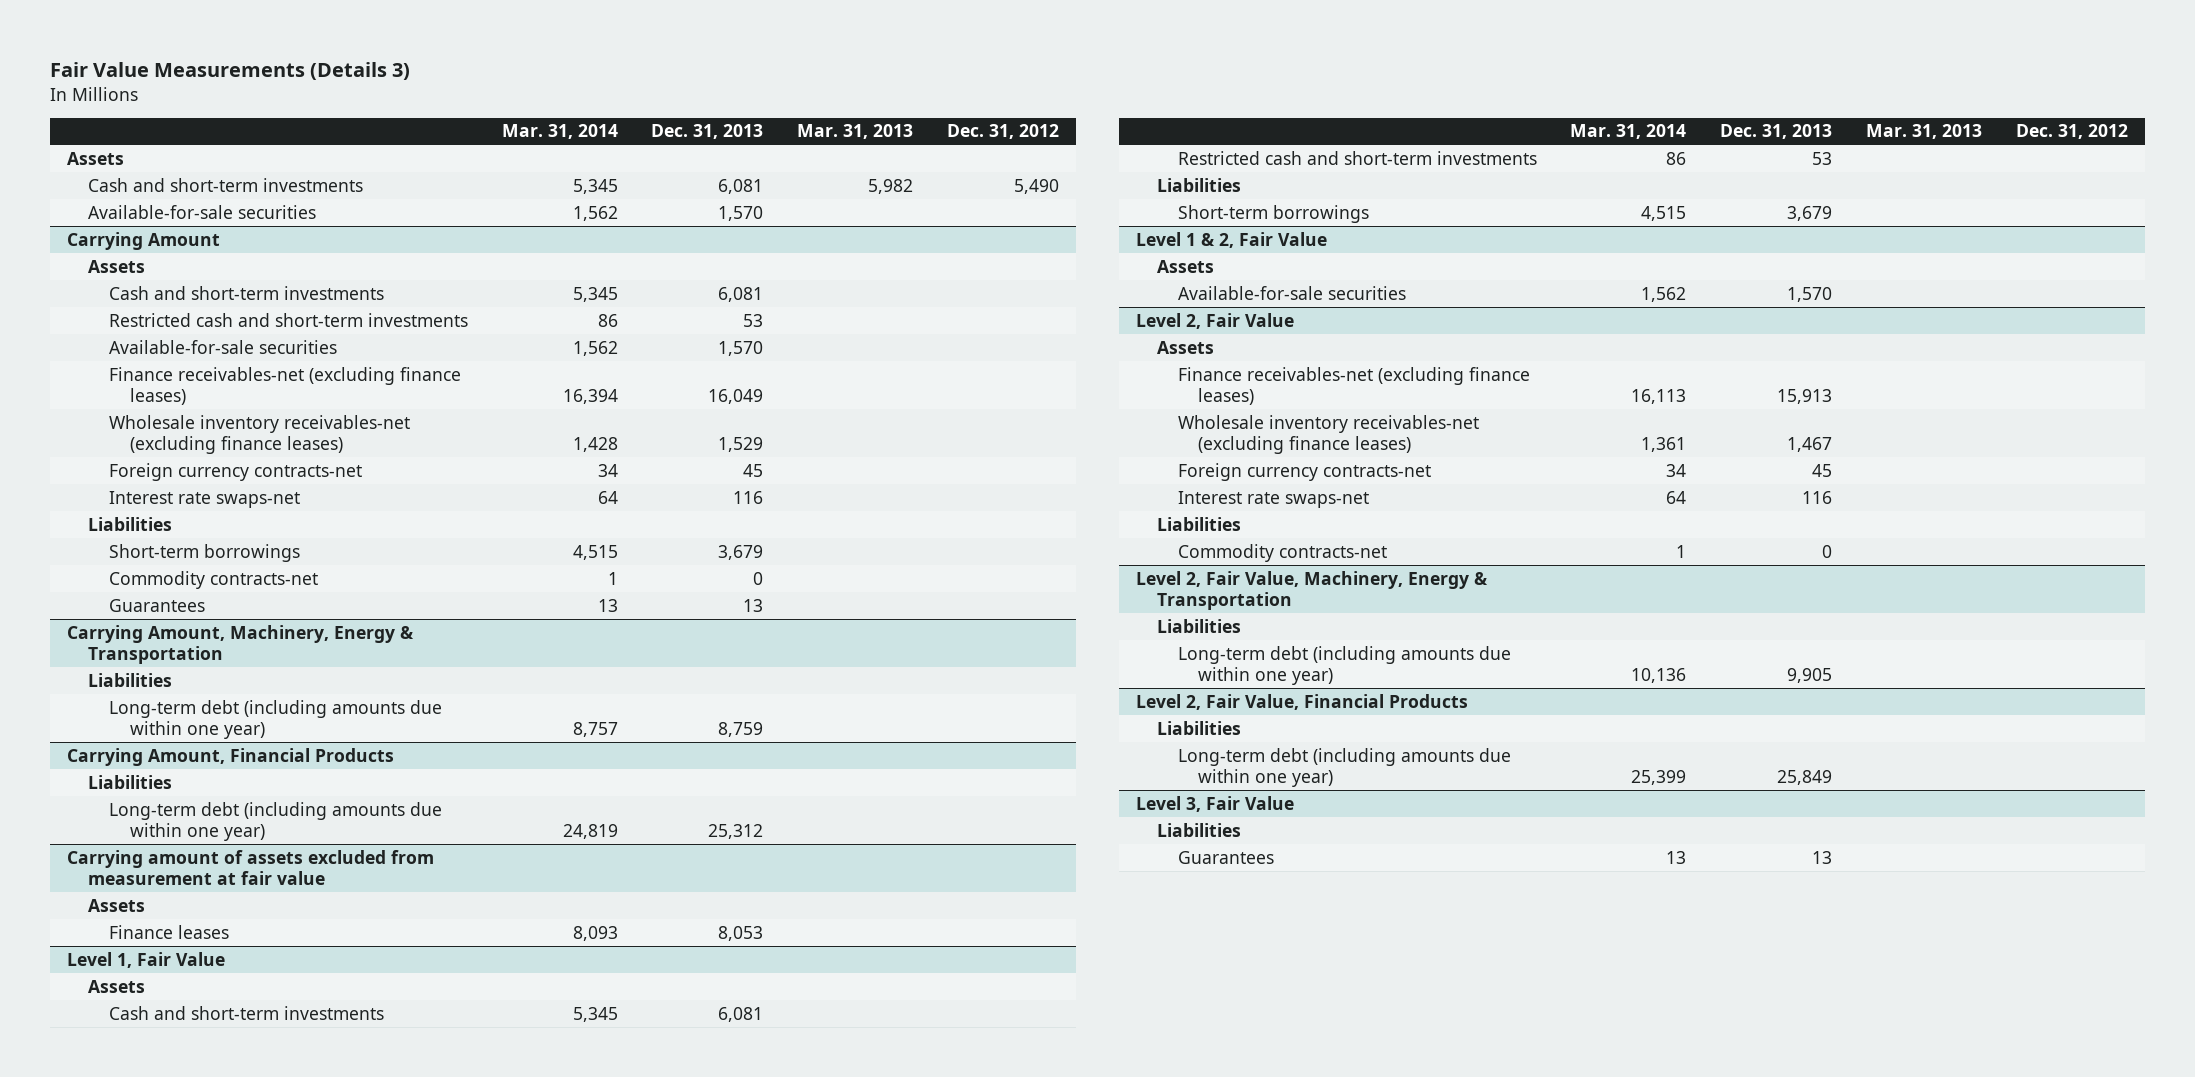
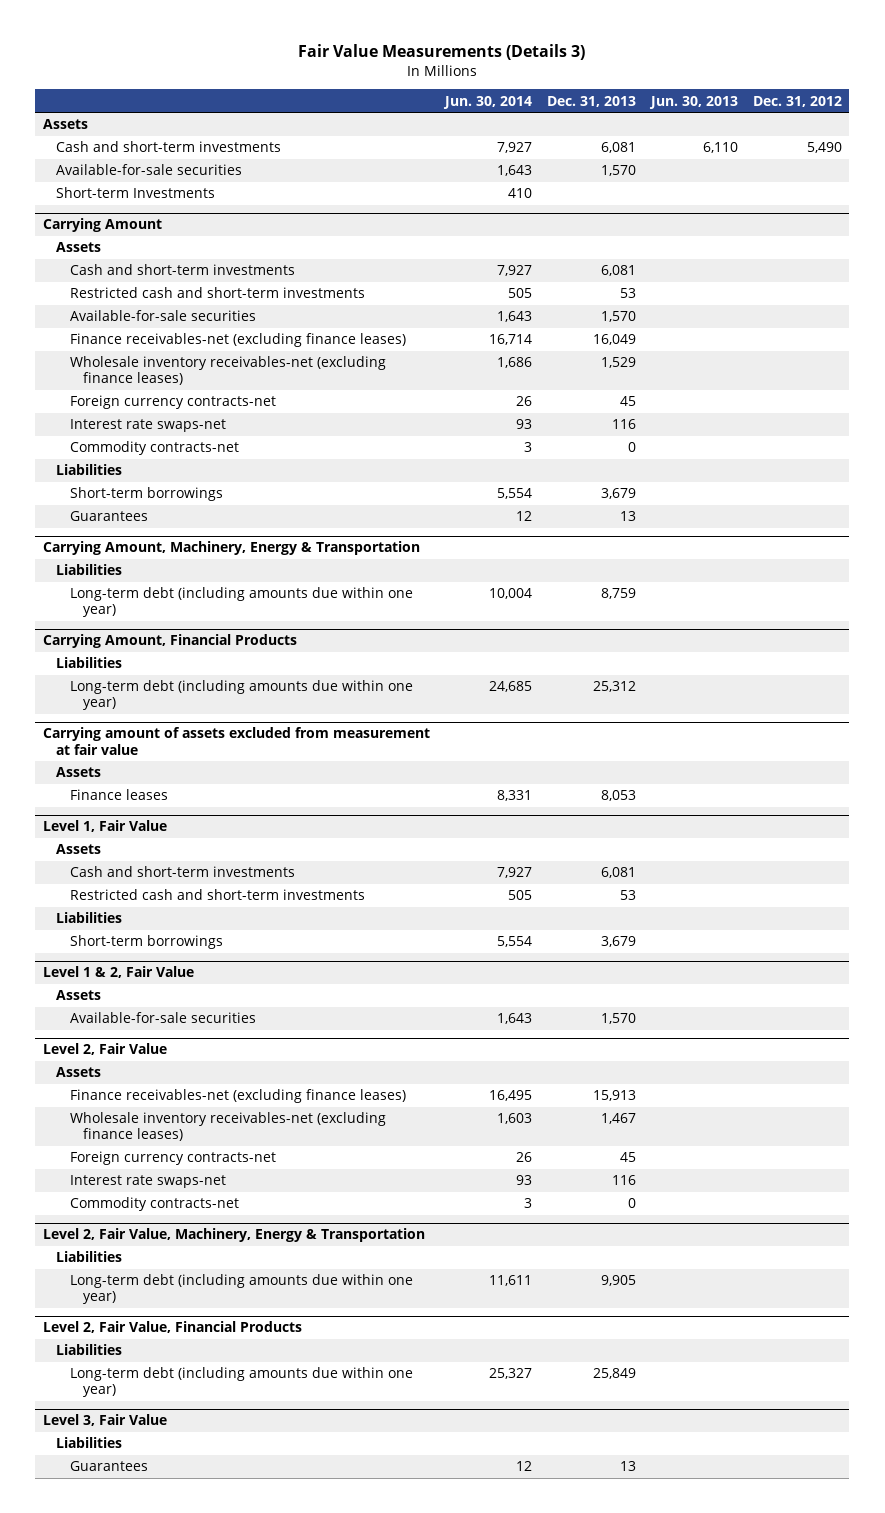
- | Mar. 31, 2014 | Dec. 31, 2013 | Mar. 31, 2013 | Dec. 31, 2012
+ | Jun. 30, 2014 | Dec. 31, 2013 | Jun. 30, 2013 | Dec. 31, 2012
+ Short-term Investments | 410 | | |
@ Carrying Amount
moved up: Commodity contracts-net | 3 | 0 | |
@ Level 2, Fair Value
- Liabilities

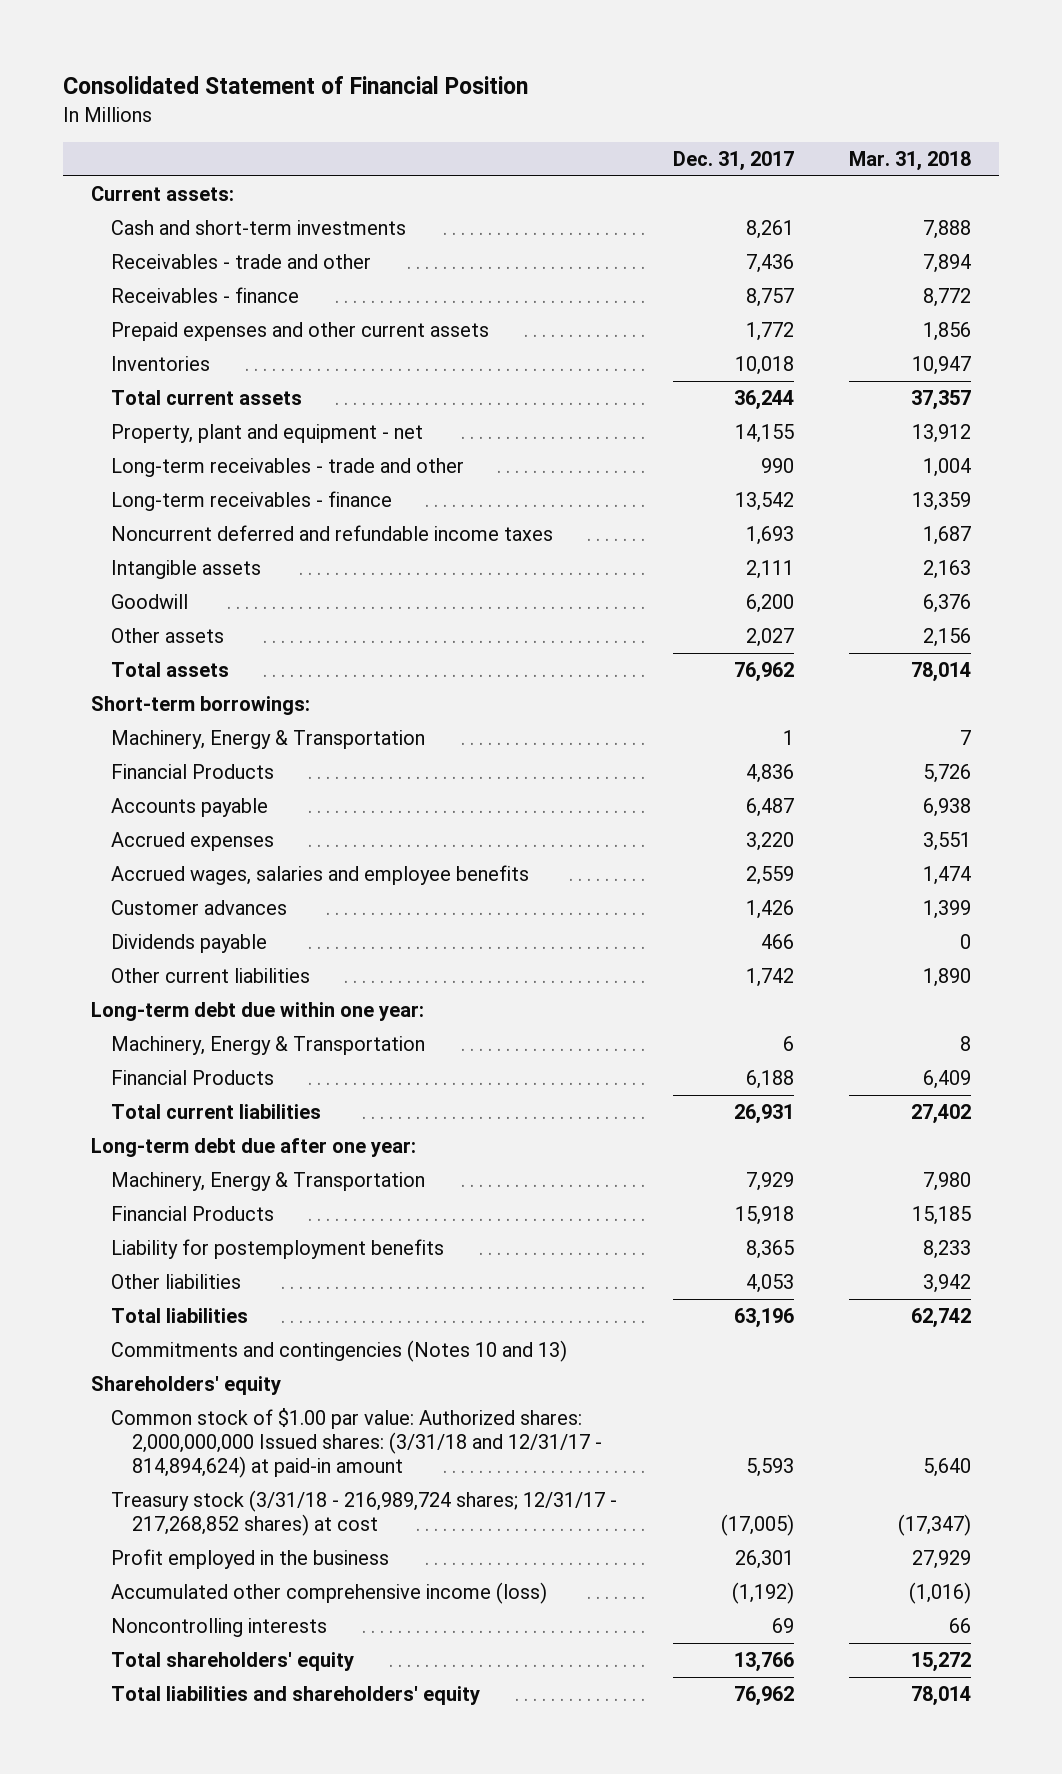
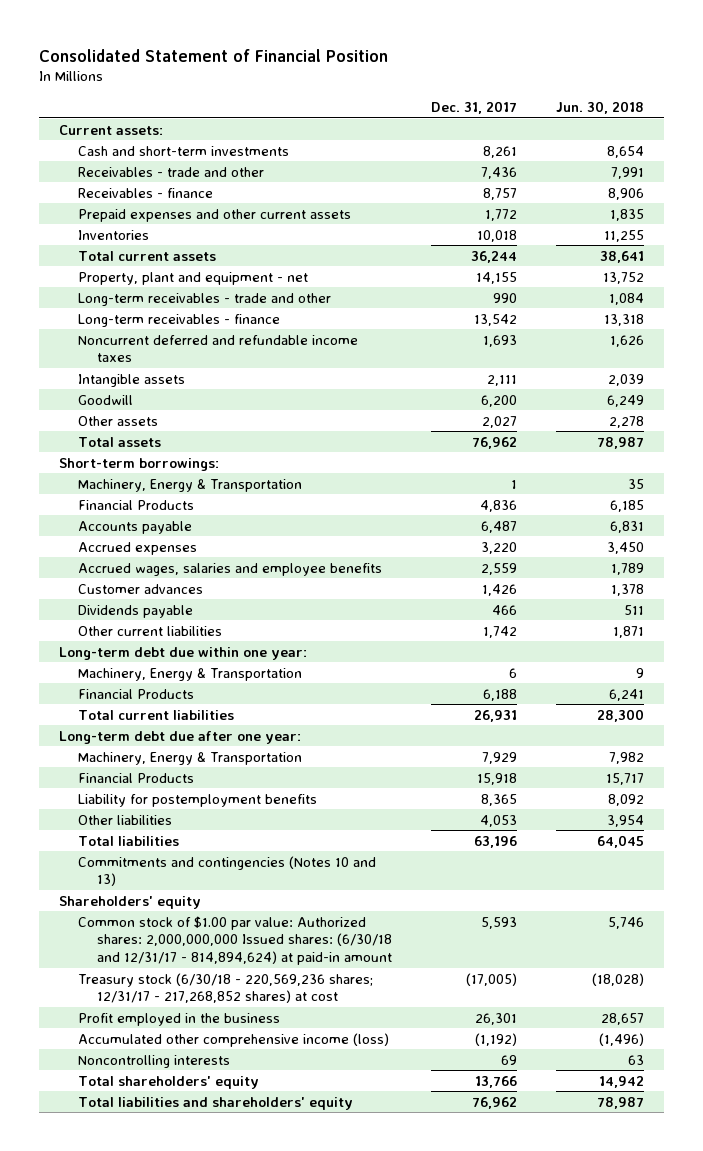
- | Dec. 31, 2017 | Mar. 31, 2018
+ | Dec. 31, 2017 | Jun. 30, 2018
- Common stock of $1.00 par value: Authorized shares: 2,000,000,000 Issued shares: (3/31/18 and 12/31/17 - 814,894,624) at paid-in amount | 5,593 | 5,640
- Treasury stock (3/31/18 - 216,989,724 shares; 12/31/17 - 217,268,852 shares) at cost | (17,005) | (17,347)
+ Common stock of $1.00 par value: Authorized shares: 2,000,000,000 Issued shares: (6/30/18 and 12/31/17 - 814,894,624) at paid-in amount | 5,593 | 5,746
+ Treasury stock (6/30/18 - 220,569,236 shares; 12/31/17 - 217,268,852 shares) at cost | (17,005) | (18,028)

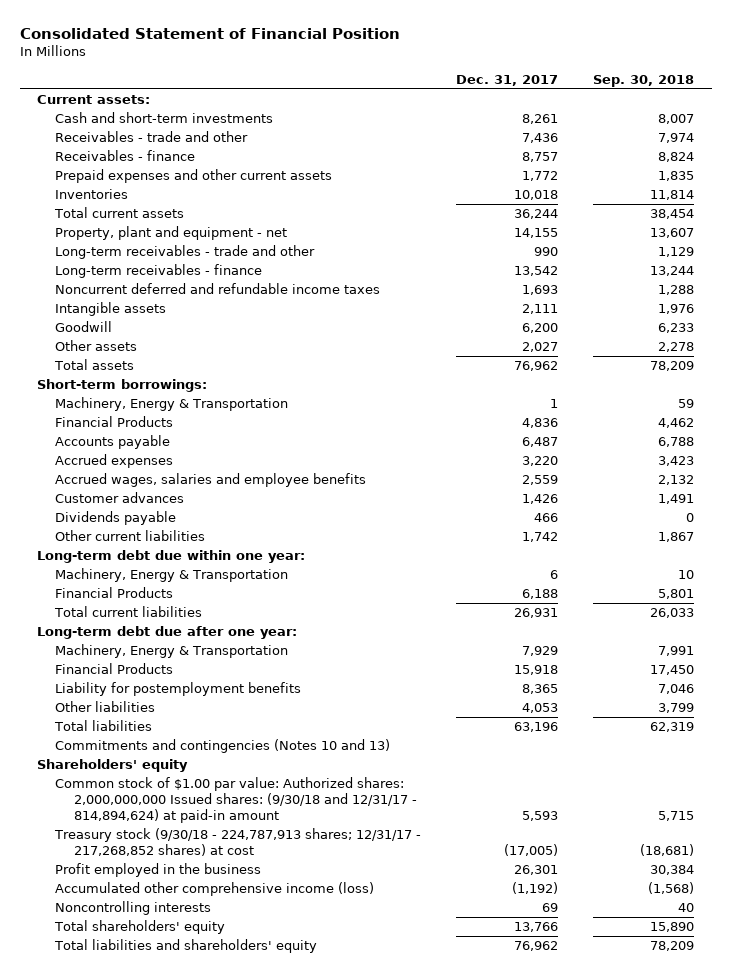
- | Dec. 31, 2017 | Jun. 30, 2018
+ | Dec. 31, 2017 | Sep. 30, 2018
- Common stock of $1.00 par value: Authorized shares: 2,000,000,000 Issued shares: (6/30/18 and 12/31/17 - 814,894,624) at paid-in amount | 5,593 | 5,746
- Treasury stock (6/30/18 - 220,569,236 shares; 12/31/17 - 217,268,852 shares) at cost | (17,005) | (18,028)
+ Common stock of $1.00 par value: Authorized shares: 2,000,000,000 Issued shares: (9/30/18 and 12/31/17 - 814,894,624) at paid-in amount | 5,593 | 5,715
+ Treasury stock (9/30/18 - 224,787,913 shares; 12/31/17 - 217,268,852 shares) at cost | (17,005) | (18,681)

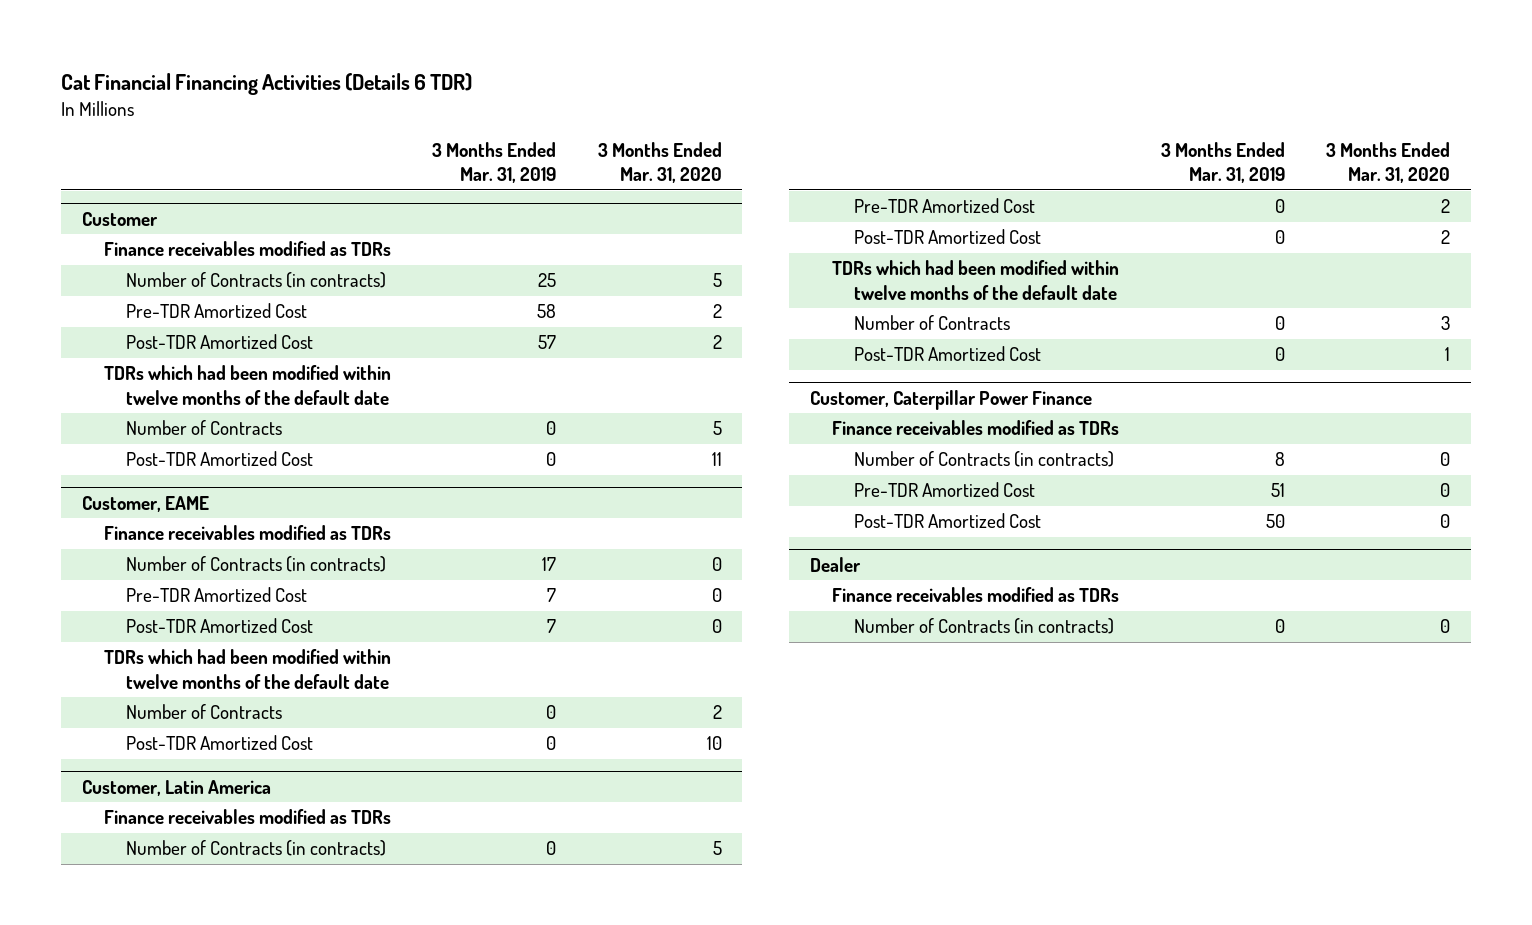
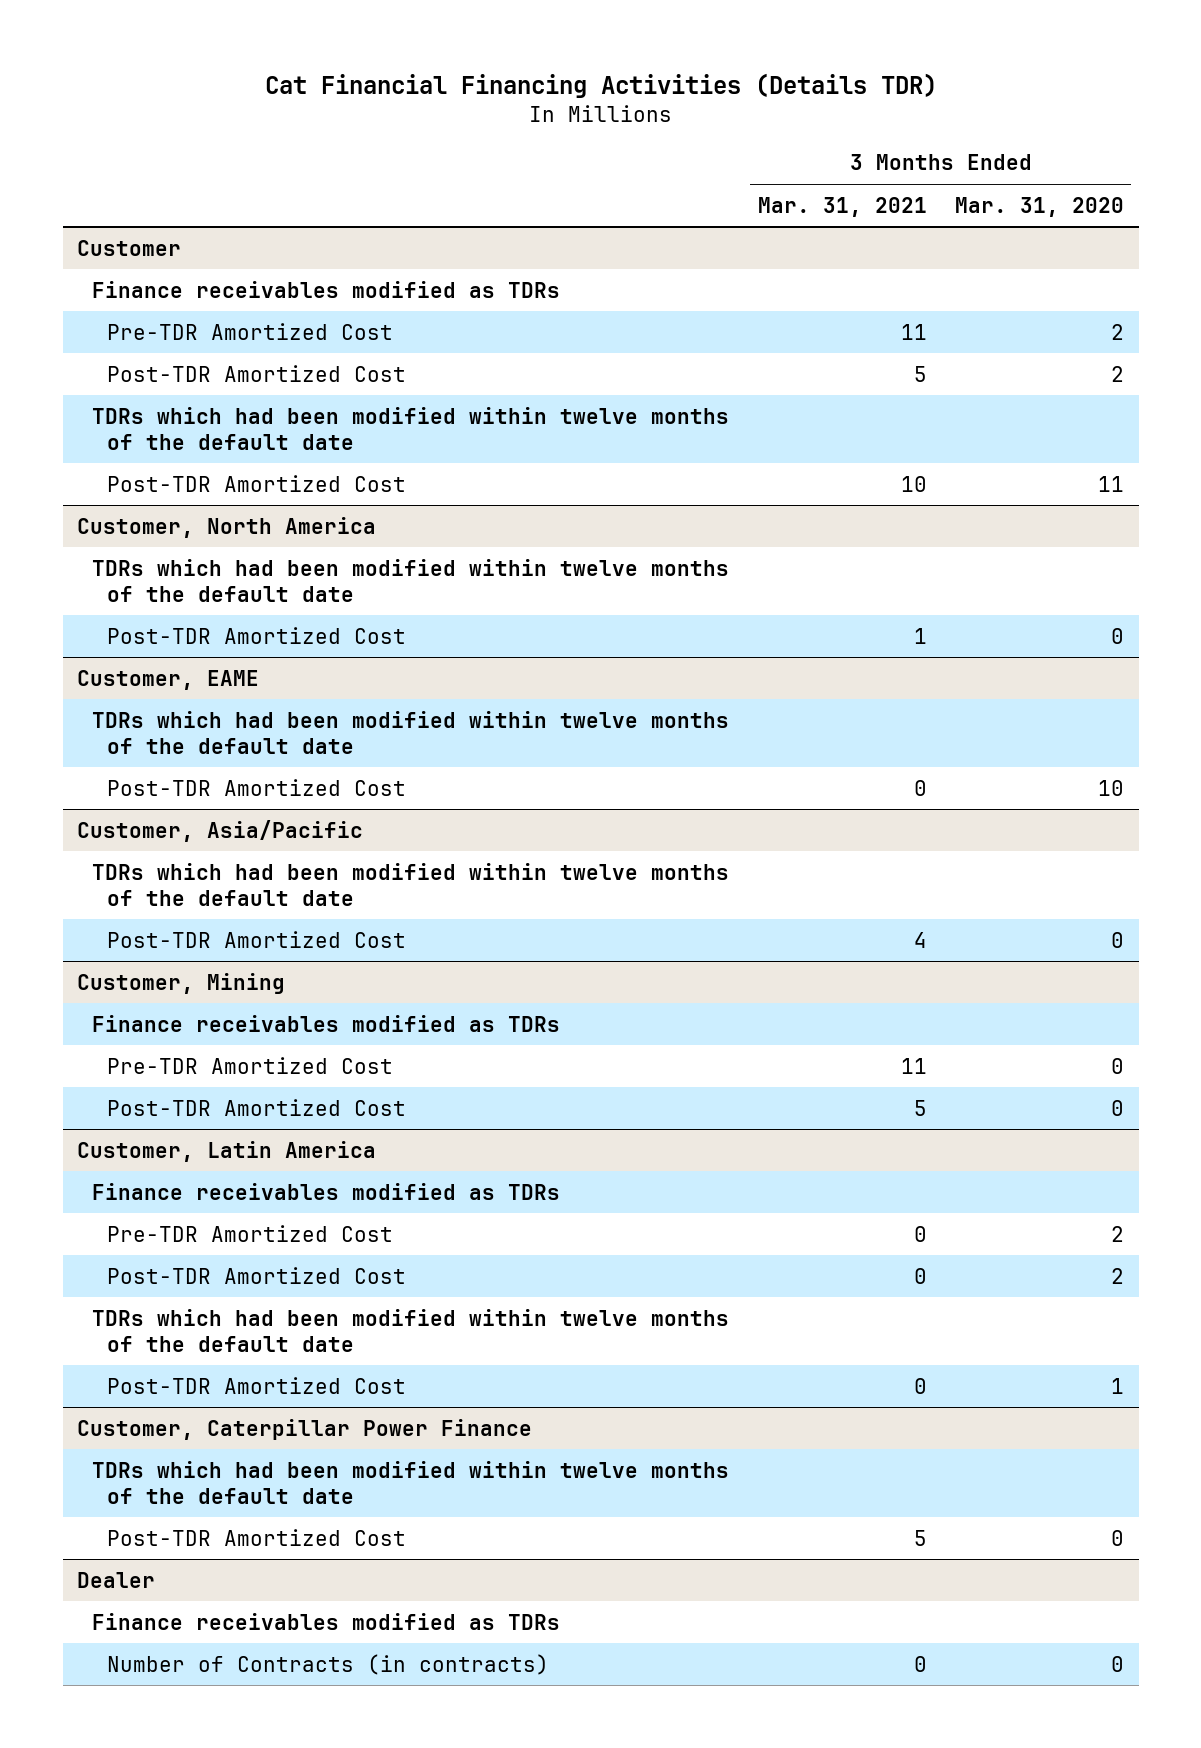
- Cat Financial Financing Activities (Details 6 TDR)
+ Cat Financial Financing Activities (Details TDR)
- | 3 Months Ended Mar. 31, 2019 | 3 Months Ended Mar. 31, 2020
+ | 3 Months Ended Mar. 31, 2021 | 3 Months Ended Mar. 31, 2020
@ Customer
- Number of Contracts (in contracts) | 25 | 5
- Number of Contracts | 0 | 5
+ Customer, North America
+ TDRs which had been modified within twelve months of the default date
+ Post-TDR Amortized Cost | 1 | 0
@ Customer, EAME
moved up: TDRs which had been modified within twelve months of the default date
moved up: Post-TDR Amortized Cost | 0 | 10
+ Customer, Asia/Pacific
+ TDRs which had been modified within twelve months of the default date
+ Post-TDR Amortized Cost | 4 | 0
+ Customer, Mining
@ Customer, EAME
- Number of Contracts (in contracts) | 17 | 0
- Number of Contracts | 0 | 2
@ Customer, Latin America
- Number of Contracts (in contracts) | 0 | 5
- Number of Contracts | 0 | 3
@ Customer, Caterpillar Power Finance
- Finance receivables modified as TDRs
- Number of Contracts (in contracts) | 8 | 0
- Pre-TDR Amortized Cost | 51 | 0
+ TDRs which had been modified within twelve months of the default date

